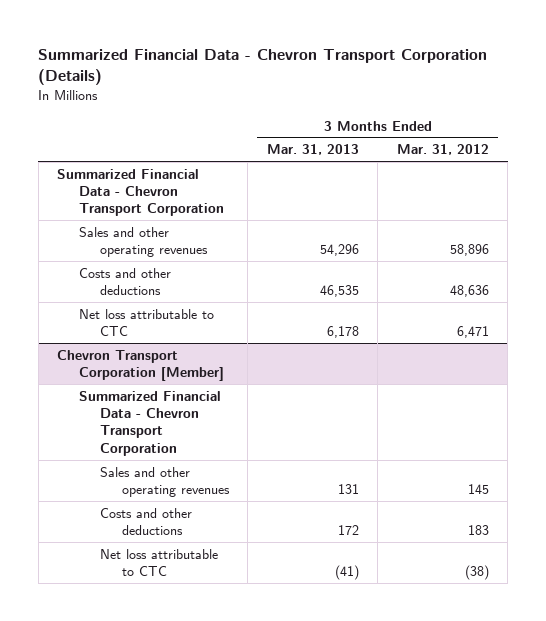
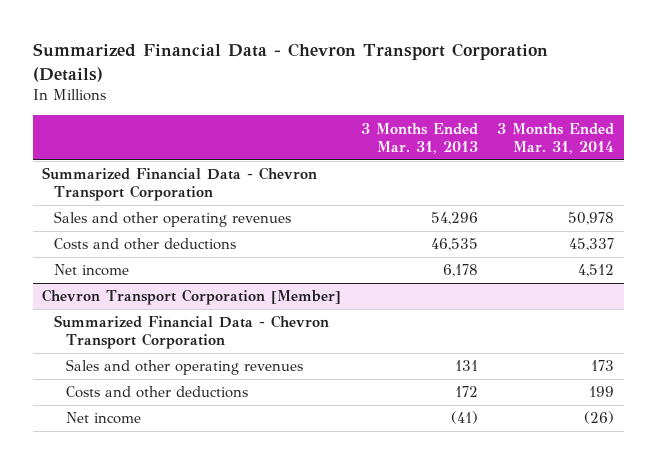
- | 3 Months Ended Mar. 31, 2013 | 3 Months Ended Mar. 31, 2012
+ | 3 Months Ended Mar. 31, 2013 | 3 Months Ended Mar. 31, 2014
- Net loss attributable to CTC | 6,178 | 6,471
+ Net income | 6,178 | 4,512
@ Chevron Transport Corporation [Member]
- Net loss attributable to CTC | (41) | (38)
+ Net income | (41) | (26)

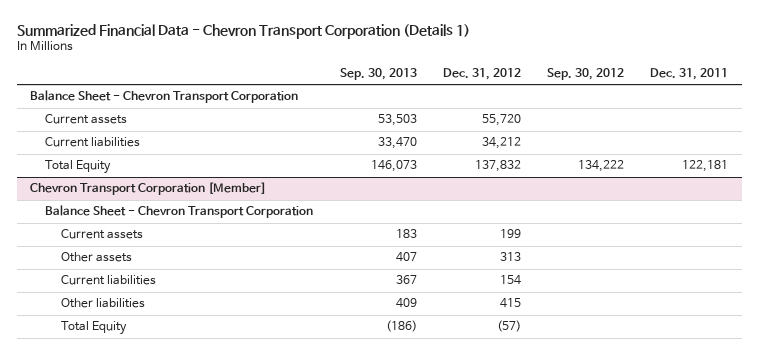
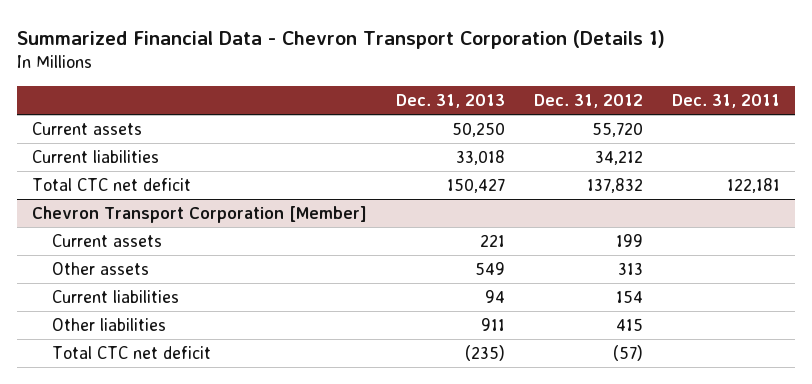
- | Sep. 30, 2013 | Dec. 31, 2012 | Sep. 30, 2012 | Dec. 31, 2011
+ | Dec. 31, 2013 | Dec. 31, 2012 | Dec. 31, 2011
- Balance Sheet - Chevron Transport Corporation
- Total Equity | 146,073 | 137,832 | 134,222 | 122,181
+ Total CTC net deficit | 150,427 | 137,832 | 122,181
@ Chevron Transport Corporation [Member]
- Balance Sheet - Chevron Transport Corporation
- Total Equity | (186) | (57) | |
+ Total CTC net deficit | (235) | (57) |

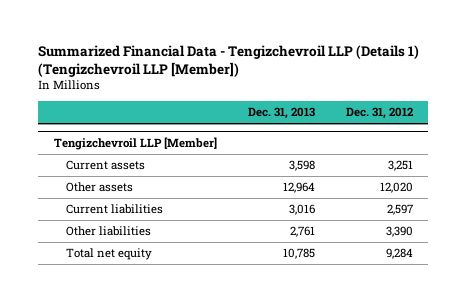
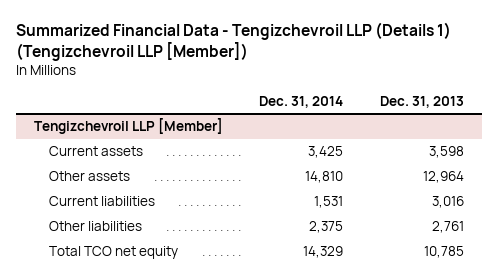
- | Dec. 31, 2013 | Dec. 31, 2012
+ | Dec. 31, 2014 | Dec. 31, 2013
@ Tengizchevroil LLP [Member]
- Total net equity | 10,785 | 9,284
+ Total TCO net equity | 14,329 | 10,785

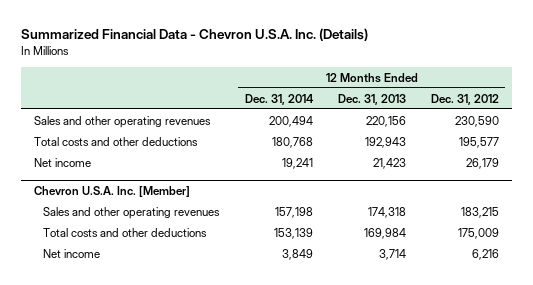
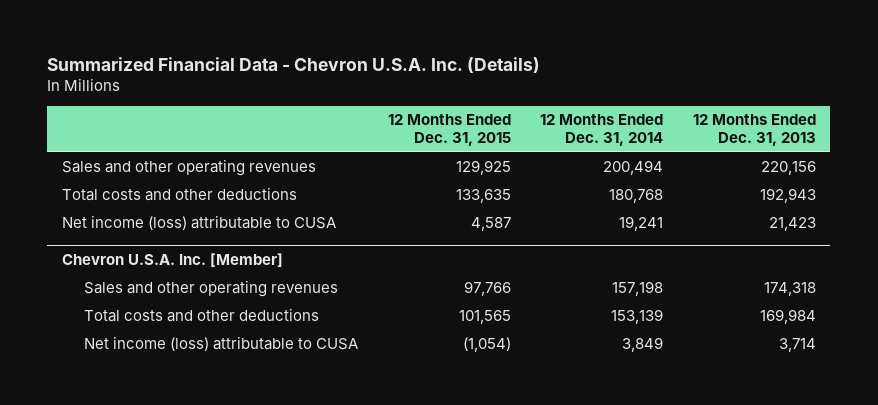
- | 12 Months Ended Dec. 31, 2014 | 12 Months Ended Dec. 31, 2013 | 12 Months Ended Dec. 31, 2012
+ | 12 Months Ended Dec. 31, 2015 | 12 Months Ended Dec. 31, 2014 | 12 Months Ended Dec. 31, 2013
- Net income | 19,241 | 21,423 | 26,179
+ Net income (loss) attributable to CUSA | 4,587 | 19,241 | 21,423
@ Chevron U.S.A. Inc. [Member]
- Net income | 3,849 | 3,714 | 6,216
+ Net income (loss) attributable to CUSA | (1,054) | 3,849 | 3,714

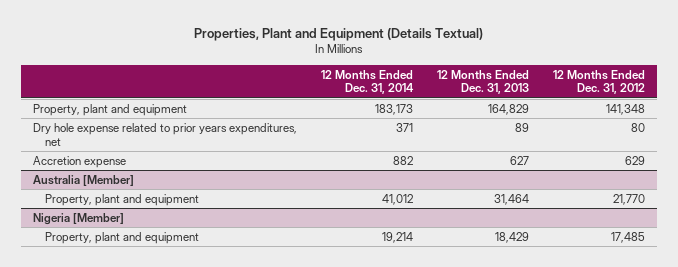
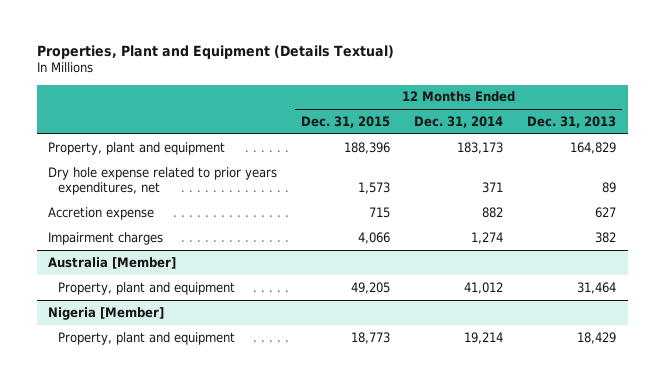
- | 12 Months Ended Dec. 31, 2014 | 12 Months Ended Dec. 31, 2013 | 12 Months Ended Dec. 31, 2012
+ | 12 Months Ended Dec. 31, 2015 | 12 Months Ended Dec. 31, 2014 | 12 Months Ended Dec. 31, 2013
+ Impairment charges | 4,066 | 1,274 | 382

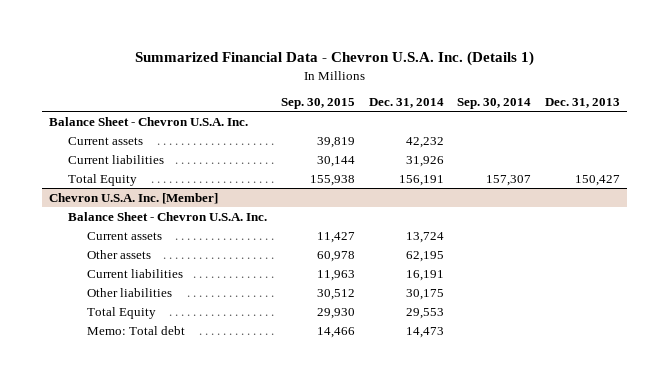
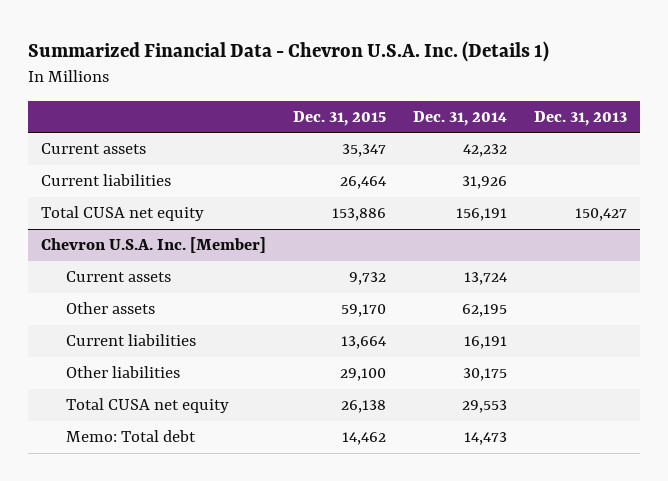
- | Sep. 30, 2015 | Dec. 31, 2014 | Sep. 30, 2014 | Dec. 31, 2013
+ | Dec. 31, 2015 | Dec. 31, 2014 | Dec. 31, 2013
- Balance Sheet - Chevron U.S.A. Inc.
- Total Equity | 155,938 | 156,191 | 157,307 | 150,427
+ Total CUSA net equity | 153,886 | 156,191 | 150,427
@ Chevron U.S.A. Inc. [Member]
- Balance Sheet - Chevron U.S.A. Inc.
- Total Equity | 29,930 | 29,553 | |
+ Total CUSA net equity | 26,138 | 29,553 |

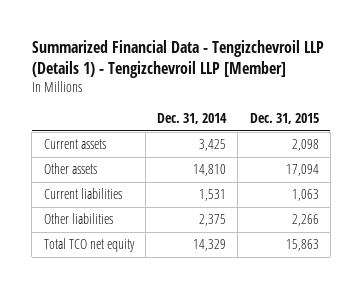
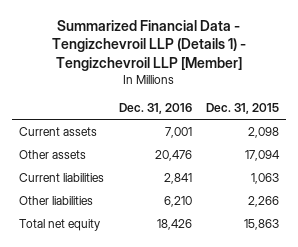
- | Dec. 31, 2014 | Dec. 31, 2015
+ | Dec. 31, 2016 | Dec. 31, 2015
- Total TCO net equity | 14,329 | 15,863
+ Total net equity | 18,426 | 15,863

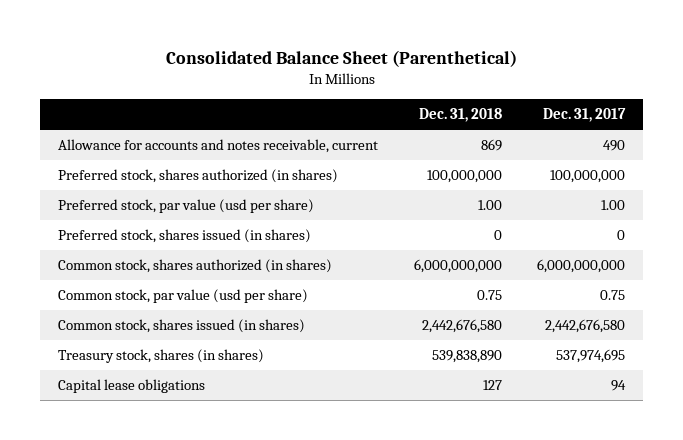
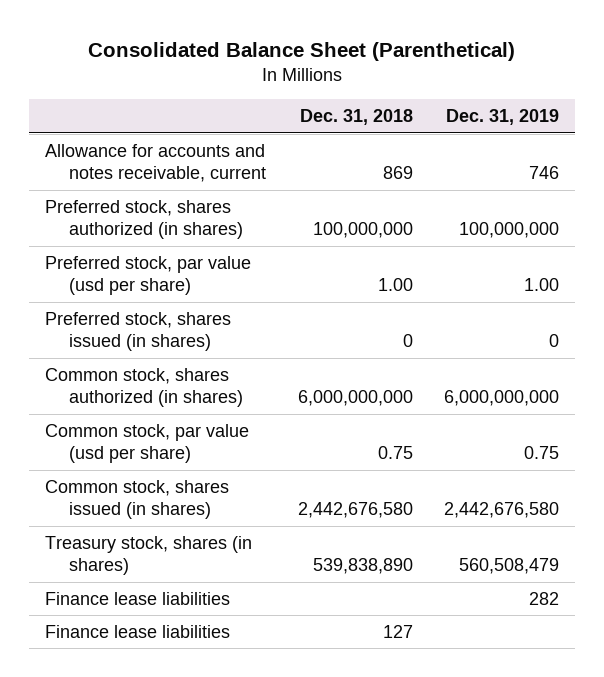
- | Dec. 31, 2018 | Dec. 31, 2017
+ | Dec. 31, 2018 | Dec. 31, 2019
- Capital lease obligations | 127 | 94
+ Finance lease liabilities | | 282
+ Finance lease liabilities | 127 |

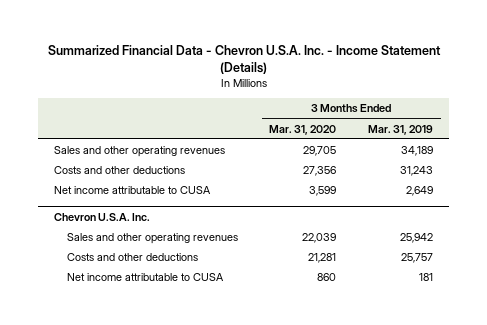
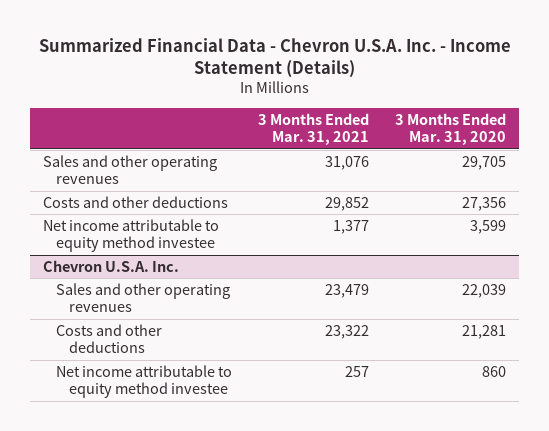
- | 3 Months Ended Mar. 31, 2020 | 3 Months Ended Mar. 31, 2019
+ | 3 Months Ended Mar. 31, 2021 | 3 Months Ended Mar. 31, 2020
- Net income attributable to CUSA | 3,599 | 2,649
+ Net income attributable to equity method investee | 1,377 | 3,599
@ Chevron U.S.A. Inc.
- Net income attributable to CUSA | 860 | 181
+ Net income attributable to equity method investee | 257 | 860

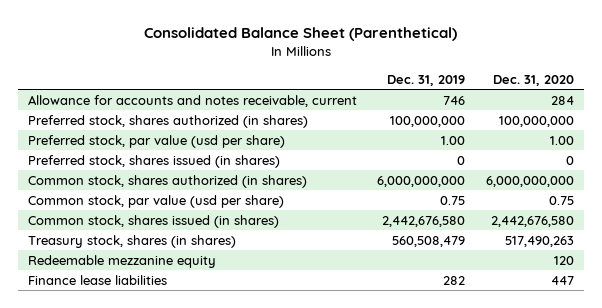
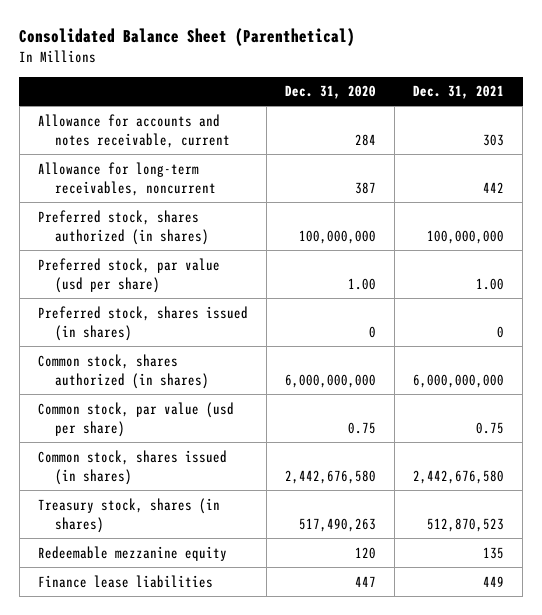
- | Dec. 31, 2019 | Dec. 31, 2020
+ | Dec. 31, 2020 | Dec. 31, 2021
+ Allowance for long-term receivables, noncurrent | 387 | 442

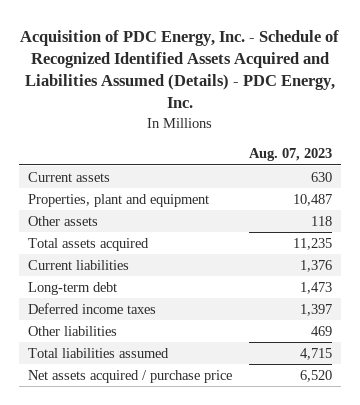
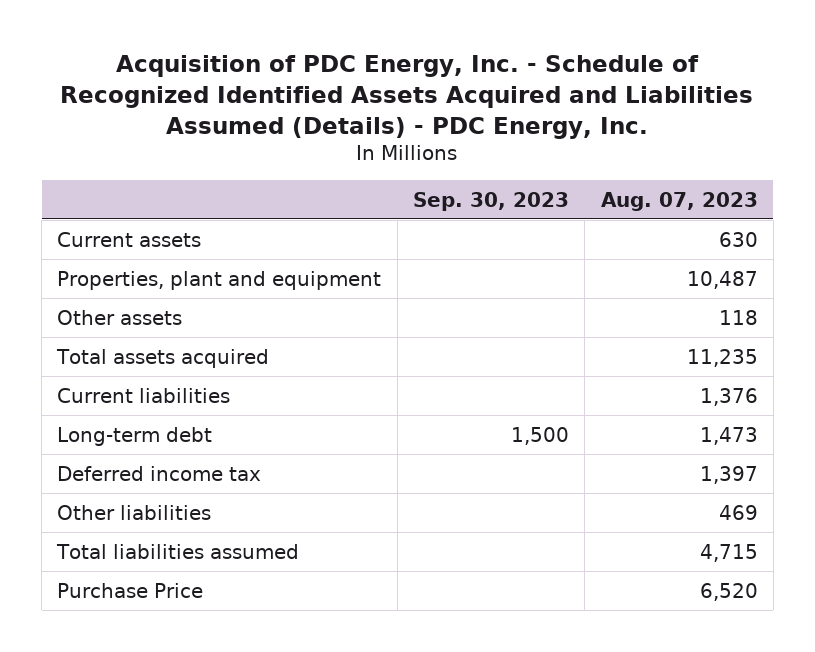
- | Aug. 07, 2023
+ | Sep. 30, 2023 | Aug. 07, 2023
- Deferred income taxes | 1,397
+ Deferred income tax | | 1,397
- Net assets acquired / purchase price | 6,520
+ Purchase Price | | 6,520

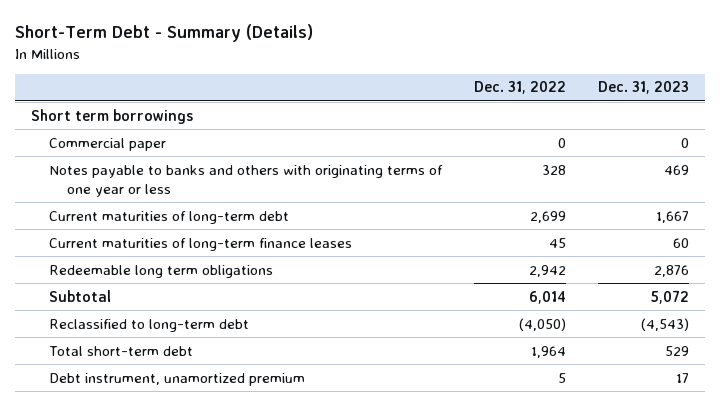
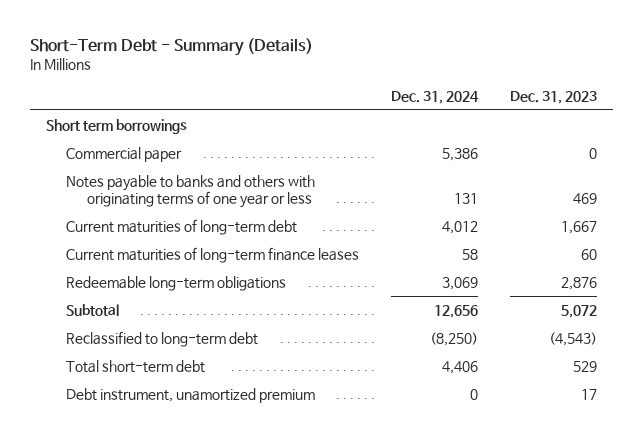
- | Dec. 31, 2022 | Dec. 31, 2023
+ | Dec. 31, 2024 | Dec. 31, 2023
- Redeemable long term obligations | 2,942 | 2,876
+ Redeemable long-term obligations | 3,069 | 2,876

